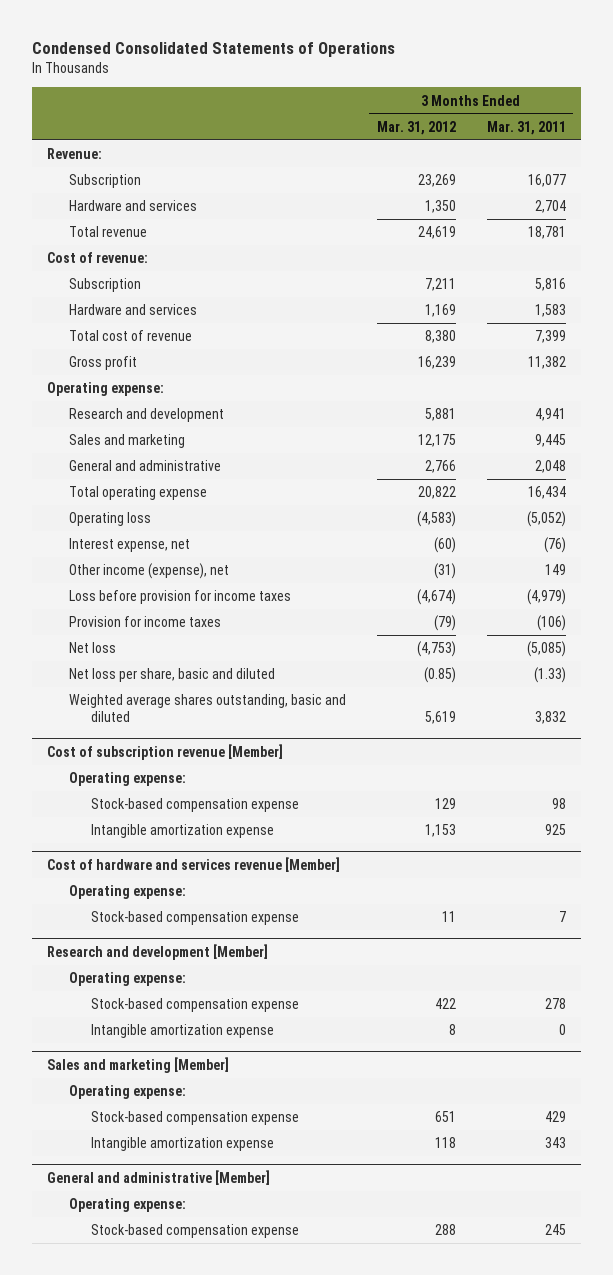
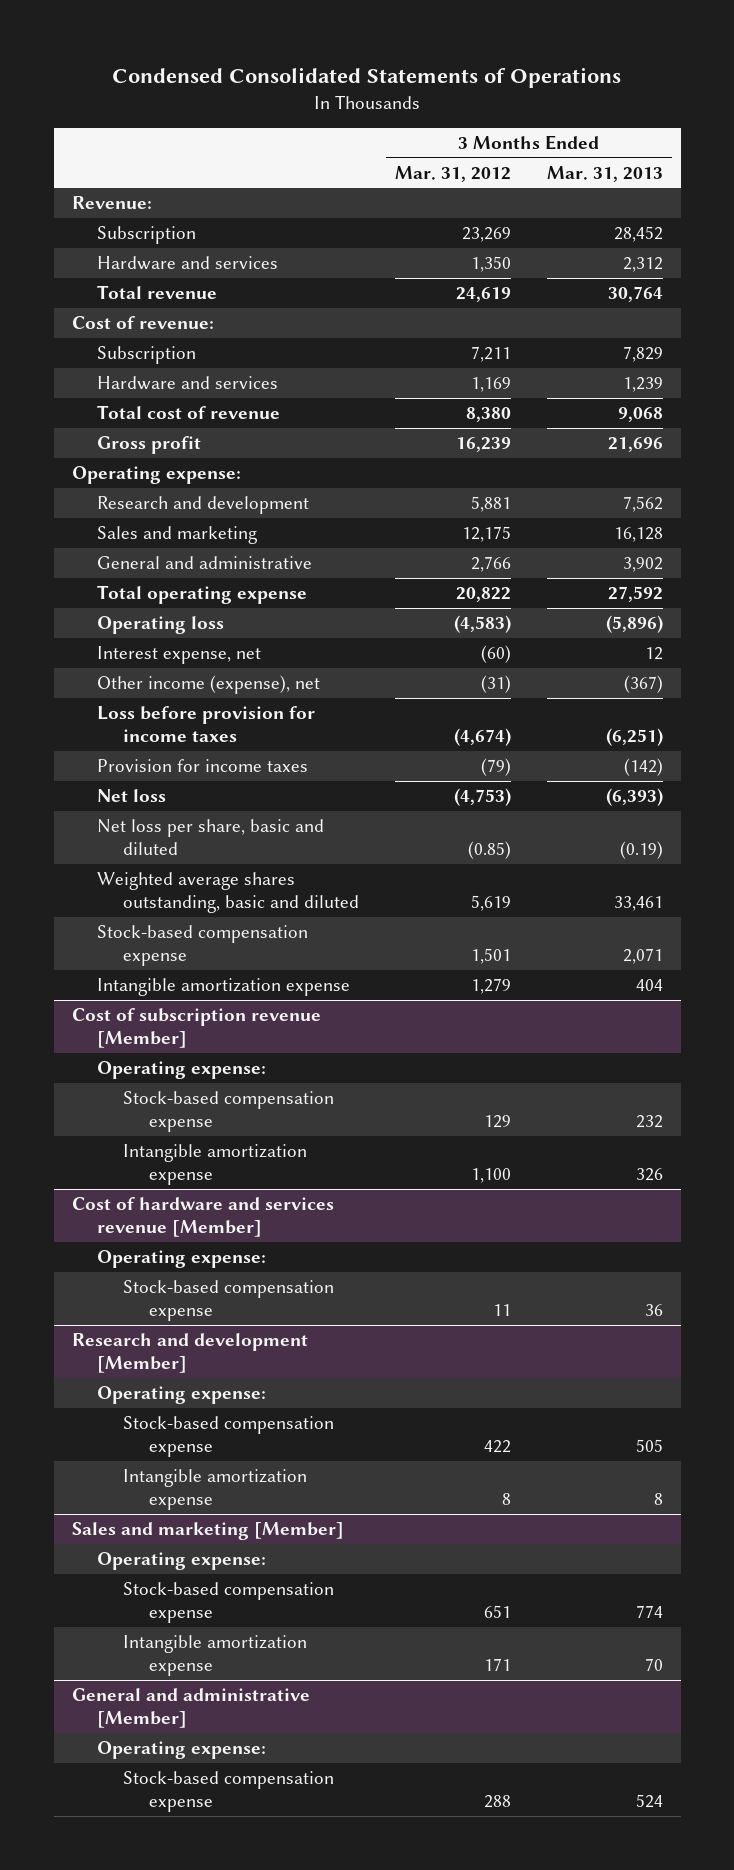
- | 3 Months Ended Mar. 31, 2012 | 3 Months Ended Mar. 31, 2011
+ | 3 Months Ended Mar. 31, 2012 | 3 Months Ended Mar. 31, 2013
+ Stock-based compensation expense | 1,501 | 2,071
+ Intangible amortization expense | 1,279 | 404
@ Cost of subscription revenue [Member]
- Intangible amortization expense | 1,153 | 925
+ Intangible amortization expense | 1,100 | 326
@ Sales and marketing [Member]
- Intangible amortization expense | 118 | 343
+ Intangible amortization expense | 171 | 70

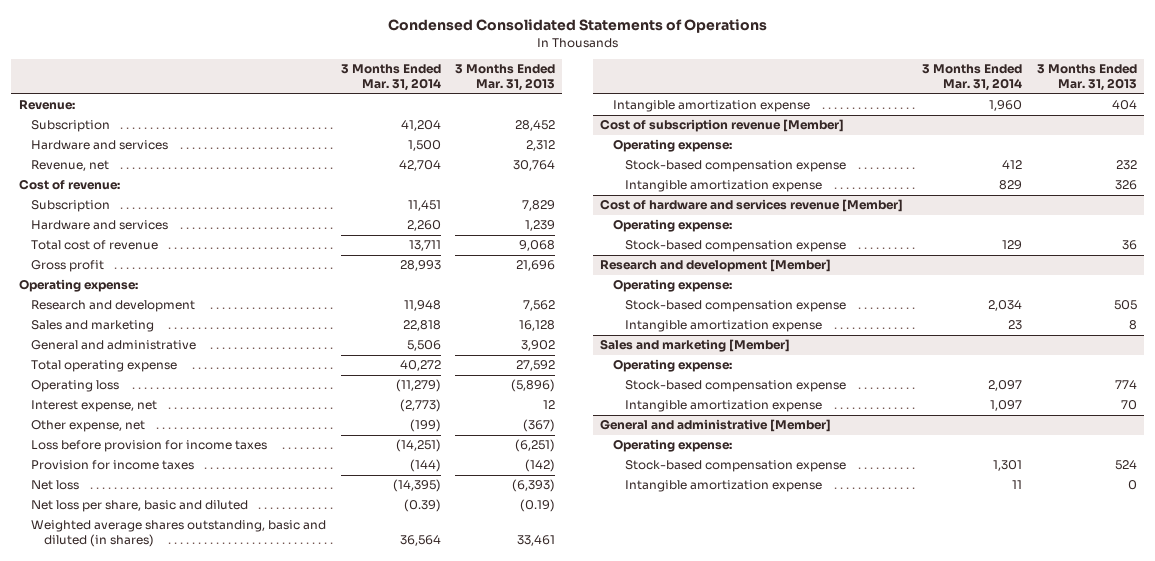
- | 3 Months Ended Mar. 31, 2012 | 3 Months Ended Mar. 31, 2013
+ | 3 Months Ended Mar. 31, 2014 | 3 Months Ended Mar. 31, 2013
- Total revenue | 24,619 | 30,764
+ Revenue, net | 42,704 | 30,764
- Other income (expense), net | (31) | (367)
+ Other expense, net | (199) | (367)
- Weighted average shares outstanding, basic and diluted | 5,619 | 33,461
- Stock-based compensation expense | 1,501 | 2,071
+ Weighted average shares outstanding, basic and diluted (in shares) | 36,564 | 33,461
@ General and administrative [Member]
+ Intangible amortization expense | 11 | 0

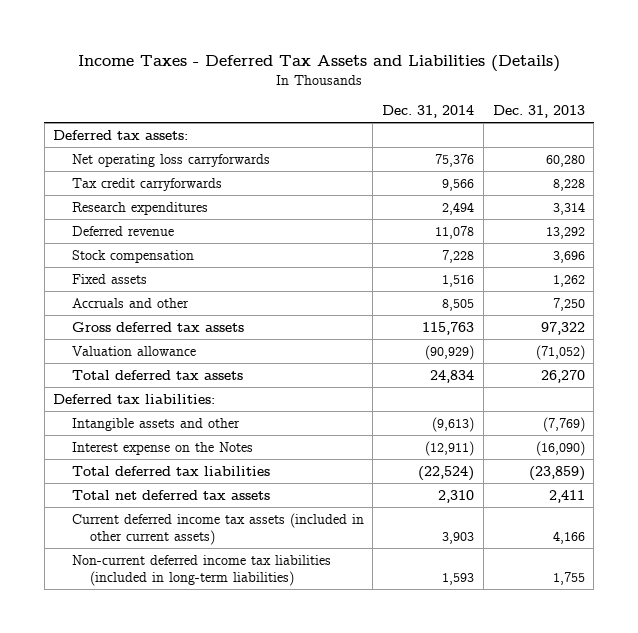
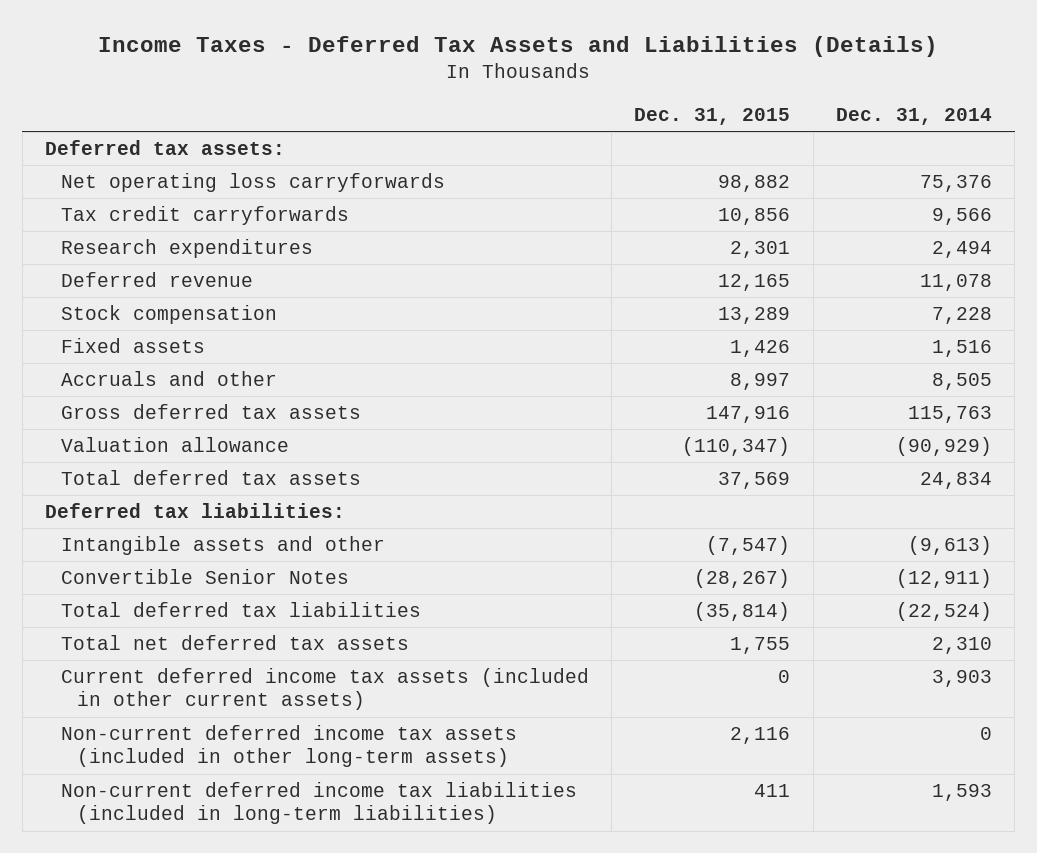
- | Dec. 31, 2014 | Dec. 31, 2013
+ | Dec. 31, 2015 | Dec. 31, 2014
- Interest expense on the Notes | (12,911) | (16,090)
+ Convertible Senior Notes | (28,267) | (12,911)
+ Non-current deferred income tax assets (included in other long-term assets) | 2,116 | 0

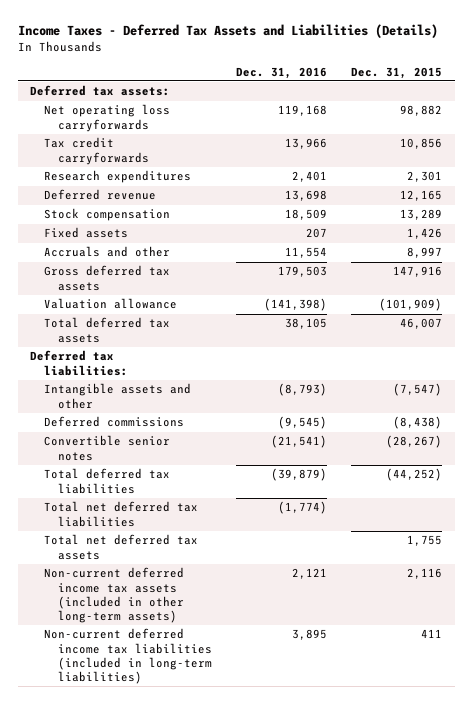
- | Dec. 31, 2015 | Dec. 31, 2014
+ | Dec. 31, 2016 | Dec. 31, 2015
- Valuation allowance | (110,347) | (90,929)
- Total deferred tax assets | 37,569 | 24,834
+ Valuation allowance | (141,398) | (101,909)
+ Total deferred tax assets | 38,105 | 46,007
- Convertible Senior Notes | (28,267) | (12,911)
- Total deferred tax liabilities | (35,814) | (22,524)
+ Deferred commissions | (9,545) | (8,438)
+ Convertible senior notes | (21,541) | (28,267)
+ Total deferred tax liabilities | (39,879) | (44,252)
+ Total net deferred tax liabilities | (1,774) |
- Current deferred income tax assets (included in other current assets) | 0 | 3,903

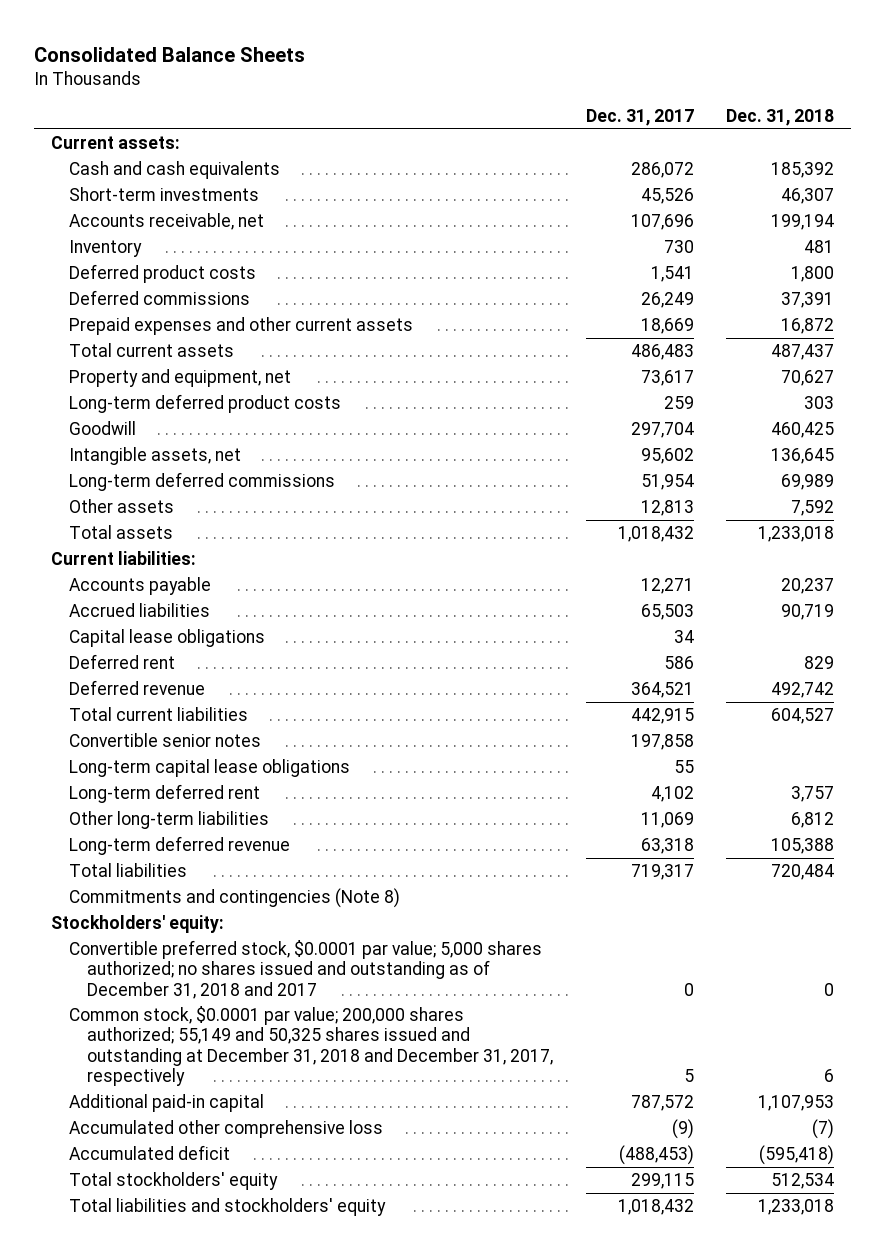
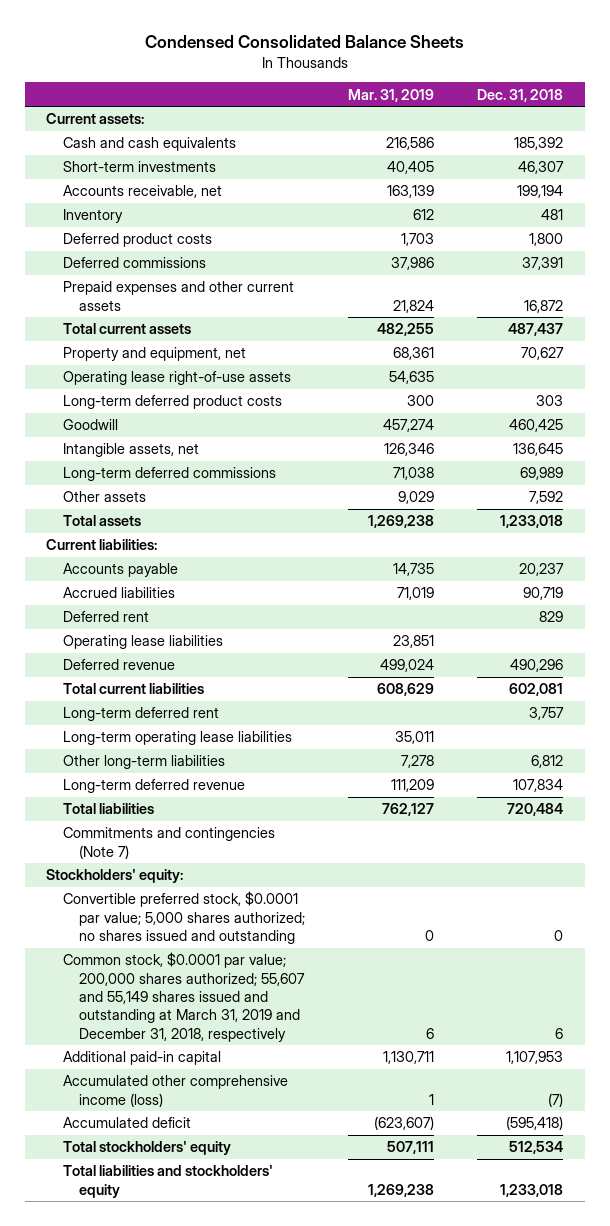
- Consolidated Balance Sheets
+ Condensed Consolidated Balance Sheets
- | Dec. 31, 2017 | Dec. 31, 2018
+ | Mar. 31, 2019 | Dec. 31, 2018
+ Operating lease right-of-use assets | 54,635 |
- Capital lease obligations | 34 |
- Deferred revenue | 364,521 | 492,742
- Total current liabilities | 442,915 | 604,527
- Convertible senior notes | 197,858 |
- Long-term capital lease obligations | 55 |
+ Operating lease liabilities | 23,851 |
+ Deferred revenue | 499,024 | 490,296
+ Total current liabilities | 608,629 | 602,081
+ Long-term operating lease liabilities | 35,011 |
- Long-term deferred revenue | 63,318 | 105,388
+ Long-term deferred revenue | 111,209 | 107,834
- Commitments and contingencies (Note 8)
+ Commitments and contingencies (Note 7)
- Convertible preferred stock, $0.0001 par value; 5,000 shares authorized; no shares issued and outstanding as of December 31, 2018 and 2017 | 0 | 0
- Common stock, $0.0001 par value; 200,000 shares authorized; 55,149 and 50,325 shares issued and outstanding at December 31, 2018 and December 31, 2017, respectively | 5 | 6
+ Convertible preferred stock, $0.0001 par value; 5,000 shares authorized; no shares issued and outstanding | 0 | 0
+ Common stock, $0.0001 par value; 200,000 shares authorized; 55,607 and 55,149 shares issued and outstanding at March 31, 2019 and December 31, 2018, respectively | 6 | 6
- Accumulated other comprehensive loss | (9) | (7)
+ Accumulated other comprehensive income (loss) | 1 | (7)

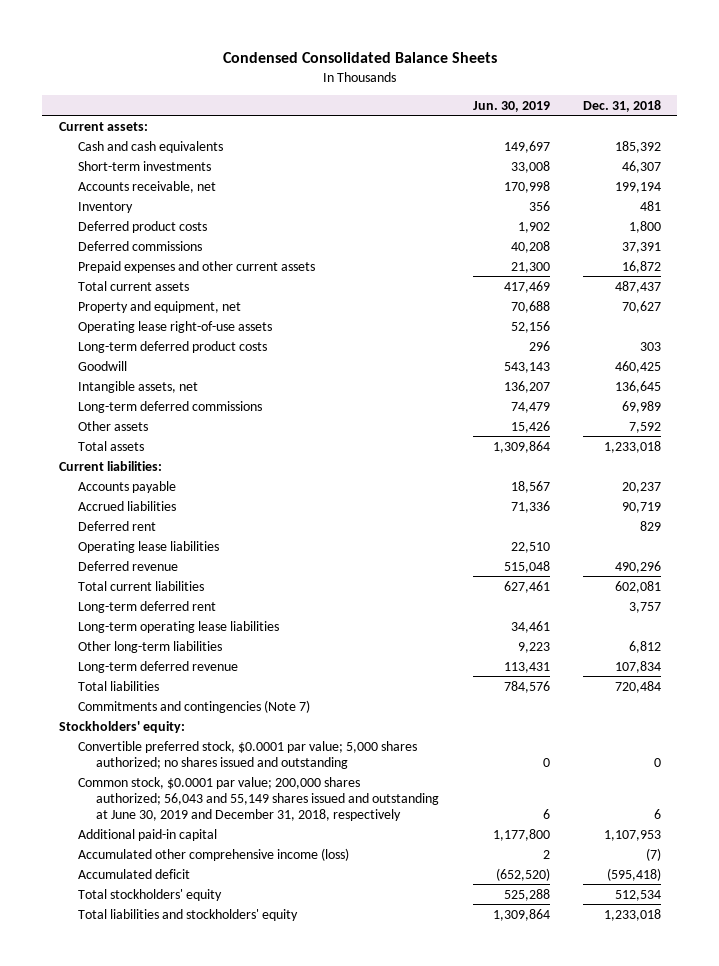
- | Mar. 31, 2019 | Dec. 31, 2018
+ | Jun. 30, 2019 | Dec. 31, 2018
- Common stock, $0.0001 par value; 200,000 shares authorized; 55,607 and 55,149 shares issued and outstanding at March 31, 2019 and December 31, 2018, respectively | 6 | 6
+ Common stock, $0.0001 par value; 200,000 shares authorized; 56,043 and 55,149 shares issued and outstanding at June 30, 2019 and December 31, 2018, respectively | 6 | 6

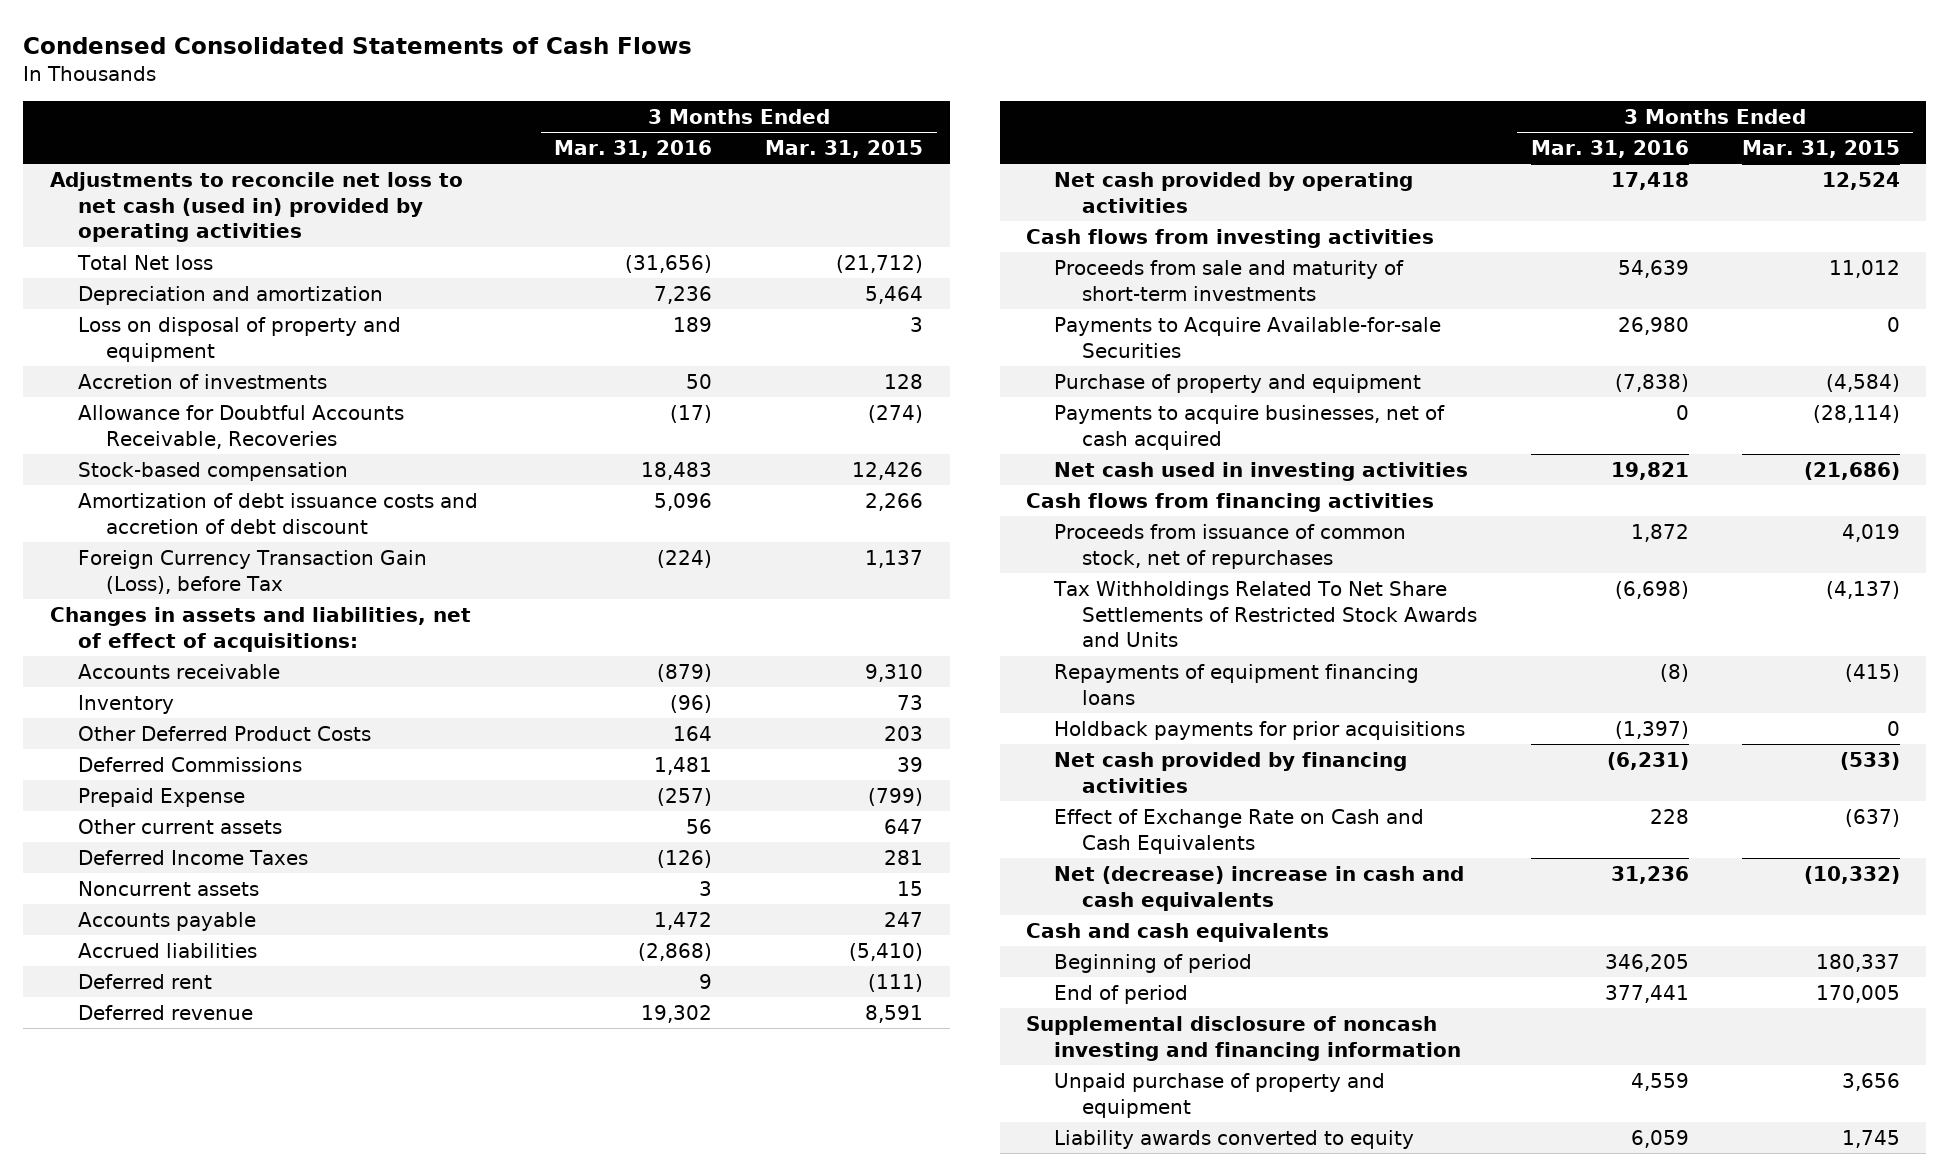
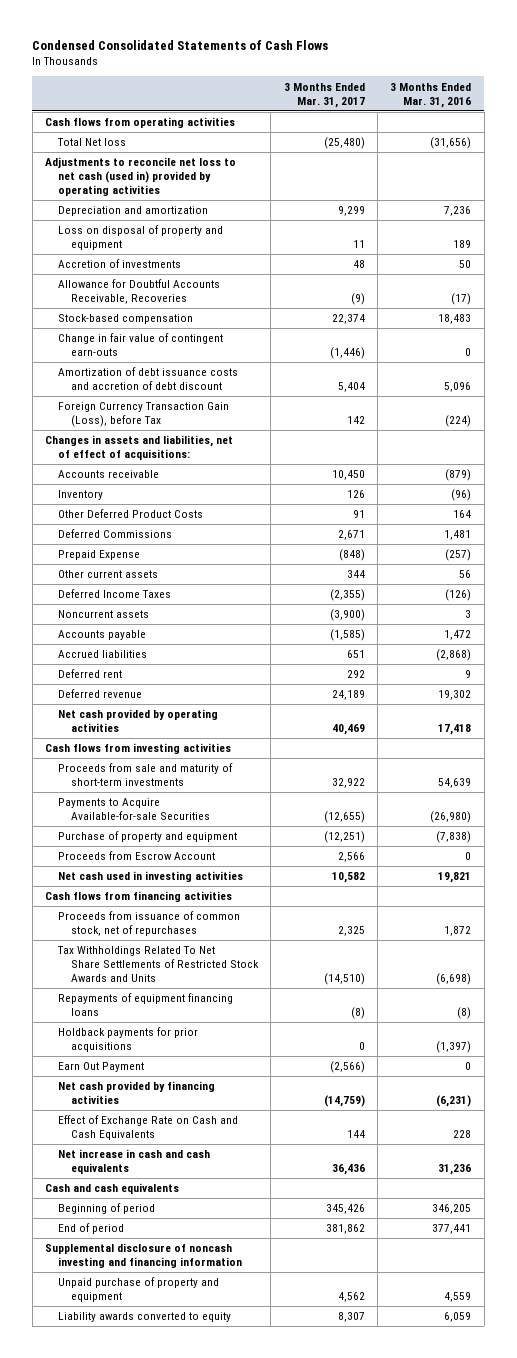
- | 3 Months Ended Mar. 31, 2016 | 3 Months Ended Mar. 31, 2015
+ | 3 Months Ended Mar. 31, 2017 | 3 Months Ended Mar. 31, 2016
+ Cash flows from operating activities
moved down: Adjustments to reconcile net loss to net cash (used in) provided by operating activities
+ Change in fair value of contingent earn-outs | (1,446) | 0
- Payments to Acquire Available-for-sale Securities | 26,980 | 0
+ Payments to Acquire Available-for-sale Securities | (12,655) | (26,980)
- Payments to acquire businesses, net of cash acquired | 0 | (28,114)
+ Proceeds from Escrow Account | 2,566 | 0
+ Earn Out Payment | (2,566) | 0
- Net (decrease) increase in cash and cash equivalents | 31,236 | (10,332)
+ Net increase in cash and cash equivalents | 36,436 | 31,236

